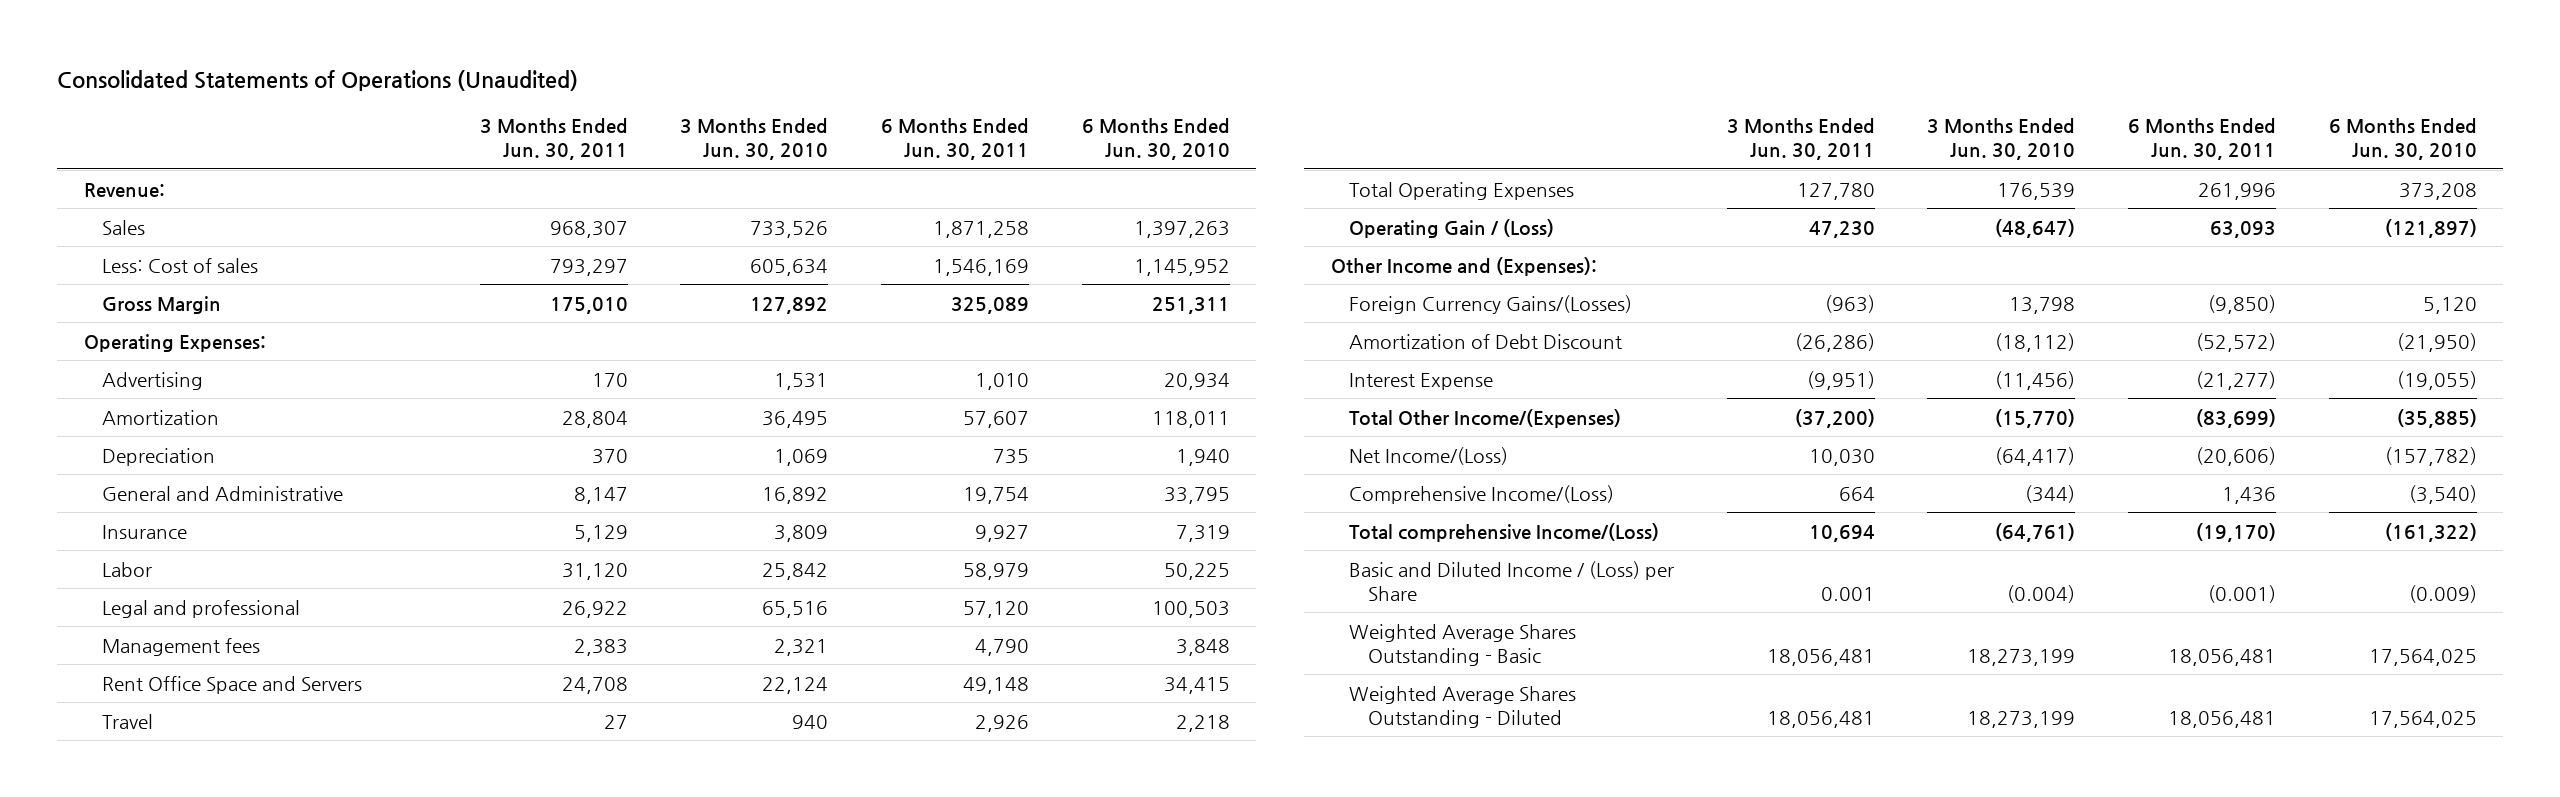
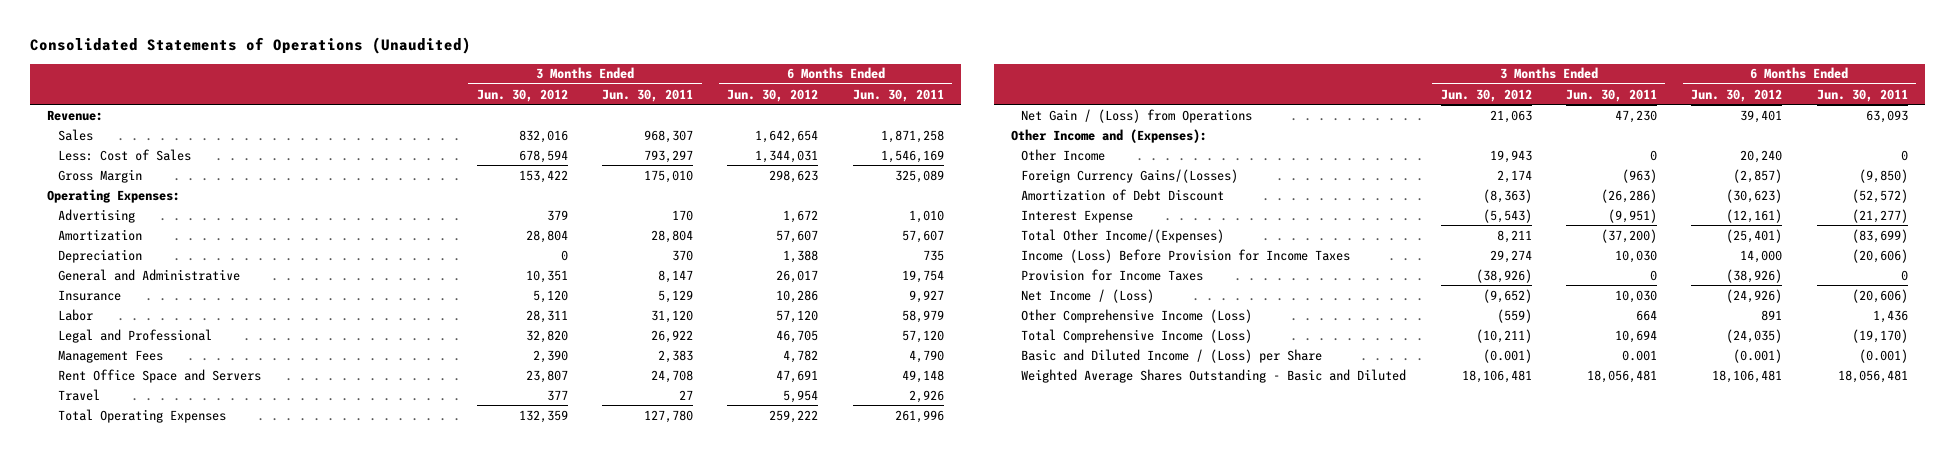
- | 3 Months Ended Jun. 30, 2011 | 3 Months Ended Jun. 30, 2010 | 6 Months Ended Jun. 30, 2011 | 6 Months Ended Jun. 30, 2010
+ | 3 Months Ended Jun. 30, 2012 | 3 Months Ended Jun. 30, 2011 | 6 Months Ended Jun. 30, 2012 | 6 Months Ended Jun. 30, 2011
- Less: Cost of sales | 793,297 | 605,634 | 1,546,169 | 1,145,952
+ Less: Cost of Sales | 678,594 | 793,297 | 1,344,031 | 1,546,169
- Legal and professional | 26,922 | 65,516 | 57,120 | 100,503
- Management fees | 2,383 | 2,321 | 4,790 | 3,848
+ Legal and Professional | 32,820 | 26,922 | 46,705 | 57,120
+ Management Fees | 2,390 | 2,383 | 4,782 | 4,790
- Operating Gain / (Loss) | 47,230 | (48,647) | 63,093 | (121,897)
+ Net Gain / (Loss) from Operations | 21,063 | 47,230 | 39,401 | 63,093
+ Other Income | 19,943 | 0 | 20,240 | 0
- Net Income/(Loss) | 10,030 | (64,417) | (20,606) | (157,782)
- Comprehensive Income/(Loss) | 664 | (344) | 1,436 | (3,540)
- Total comprehensive Income/(Loss) | 10,694 | (64,761) | (19,170) | (161,322)
+ Income (Loss) Before Provision for Income Taxes | 29,274 | 10,030 | 14,000 | (20,606)
+ Provision for Income Taxes | (38,926) | 0 | (38,926) | 0
+ Net Income / (Loss) | (9,652) | 10,030 | (24,926) | (20,606)
+ Other Comprehensive Income (Loss) | (559) | 664 | 891 | 1,436
+ Total Comprehensive Income (Loss) | (10,211) | 10,694 | (24,035) | (19,170)
- Weighted Average Shares Outstanding - Basic | 18,056,481 | 18,273,199 | 18,056,481 | 17,564,025
- Weighted Average Shares Outstanding - Diluted | 18,056,481 | 18,273,199 | 18,056,481 | 17,564,025
+ Weighted Average Shares Outstanding - Basic and Diluted | 18,106,481 | 18,056,481 | 18,106,481 | 18,056,481

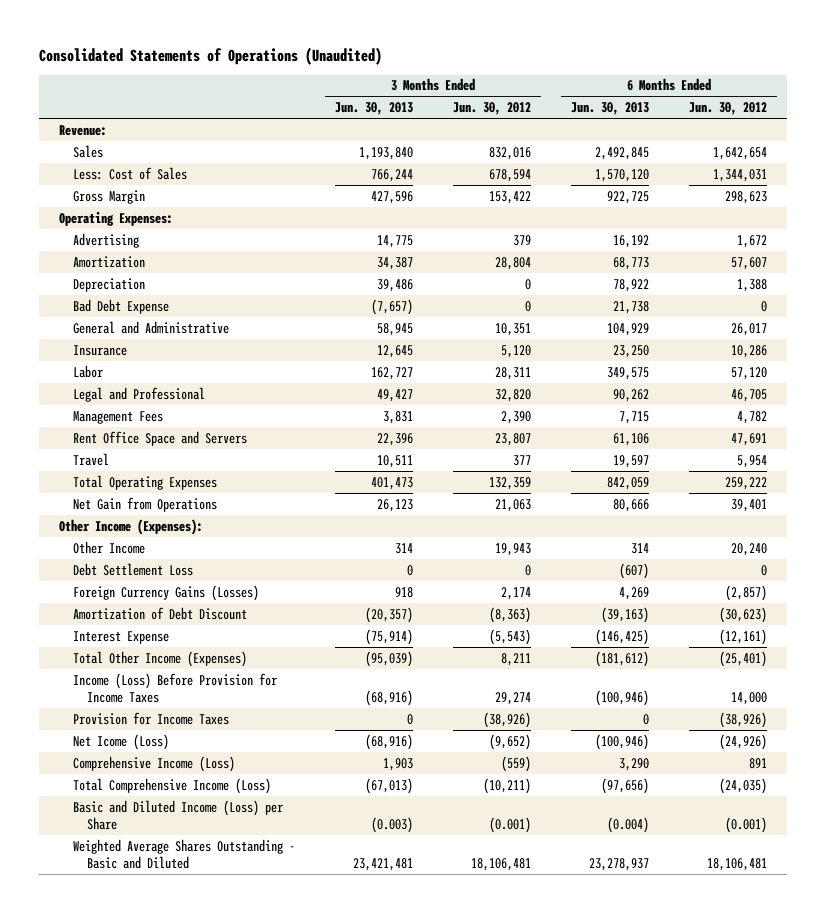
- | 3 Months Ended Jun. 30, 2012 | 3 Months Ended Jun. 30, 2011 | 6 Months Ended Jun. 30, 2012 | 6 Months Ended Jun. 30, 2011
+ | 3 Months Ended Jun. 30, 2013 | 3 Months Ended Jun. 30, 2012 | 6 Months Ended Jun. 30, 2013 | 6 Months Ended Jun. 30, 2012
+ Bad Debt Expense | (7,657) | 0 | 21,738 | 0
- Net Gain / (Loss) from Operations | 21,063 | 47,230 | 39,401 | 63,093
- Other Income and (Expenses):
+ Net Gain from Operations | 26,123 | 21,063 | 80,666 | 39,401
+ Other Income (Expenses):
- Foreign Currency Gains/(Losses) | 2,174 | (963) | (2,857) | (9,850)
+ Debt Settlement Loss | 0 | 0 | (607) | 0
+ Foreign Currency Gains (Losses) | 918 | 2,174 | 4,269 | (2,857)
- Total Other Income/(Expenses) | 8,211 | (37,200) | (25,401) | (83,699)
+ Total Other Income (Expenses) | (95,039) | 8,211 | (181,612) | (25,401)
- Net Income / (Loss) | (9,652) | 10,030 | (24,926) | (20,606)
- Other Comprehensive Income (Loss) | (559) | 664 | 891 | 1,436
+ Net Icome (Loss) | (68,916) | (9,652) | (100,946) | (24,926)
+ Comprehensive Income (Loss) | 1,903 | (559) | 3,290 | 891
- Basic and Diluted Income / (Loss) per Share | (0.001) | 0.001 | (0.001) | (0.001)
+ Basic and Diluted Income (Loss) per Share | (0.003) | (0.001) | (0.004) | (0.001)

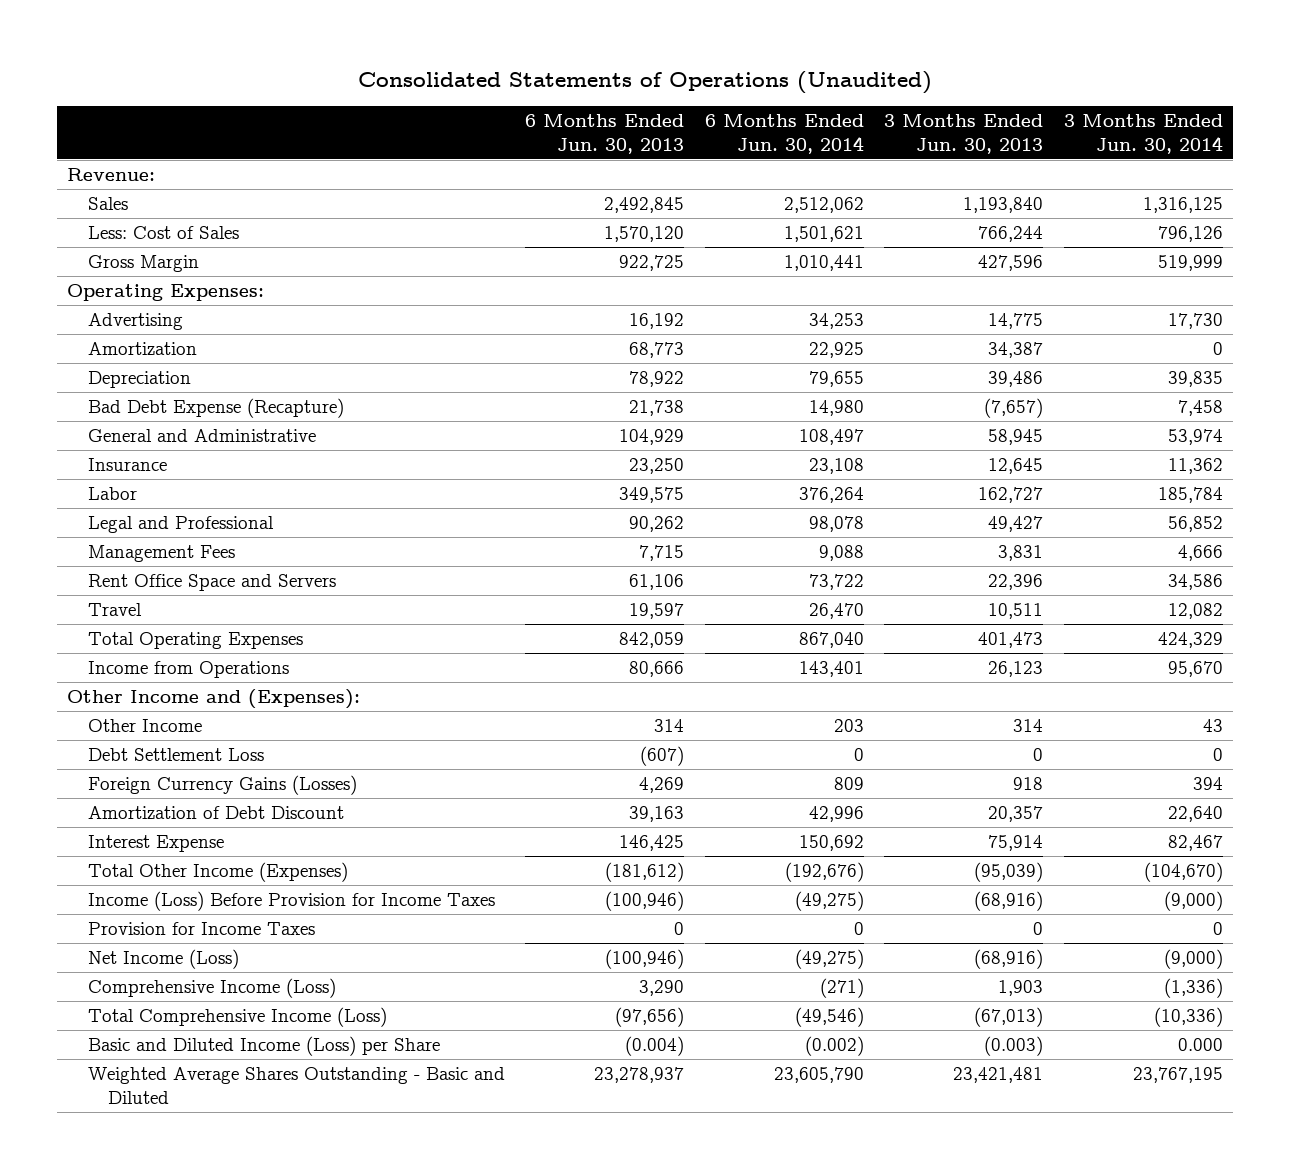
- | 3 Months Ended Jun. 30, 2013 | 3 Months Ended Jun. 30, 2012 | 6 Months Ended Jun. 30, 2013 | 6 Months Ended Jun. 30, 2012
+ | 6 Months Ended Jun. 30, 2013 | 6 Months Ended Jun. 30, 2014 | 3 Months Ended Jun. 30, 2013 | 3 Months Ended Jun. 30, 2014
- Bad Debt Expense | (7,657) | 0 | 21,738 | 0
+ Bad Debt Expense (Recapture) | 21,738 | 14,980 | (7,657) | 7,458
- Net Gain from Operations | 26,123 | 21,063 | 80,666 | 39,401
- Other Income (Expenses):
+ Income from Operations | 80,666 | 143,401 | 26,123 | 95,670
+ Other Income and (Expenses):
- Amortization of Debt Discount | (20,357) | (8,363) | (39,163) | (30,623)
- Interest Expense | (75,914) | (5,543) | (146,425) | (12,161)
+ Amortization of Debt Discount | 39,163 | 42,996 | 20,357 | 22,640
+ Interest Expense | 146,425 | 150,692 | 75,914 | 82,467
- Net Icome (Loss) | (68,916) | (9,652) | (100,946) | (24,926)
+ Net Income (Loss) | (100,946) | (49,275) | (68,916) | (9,000)

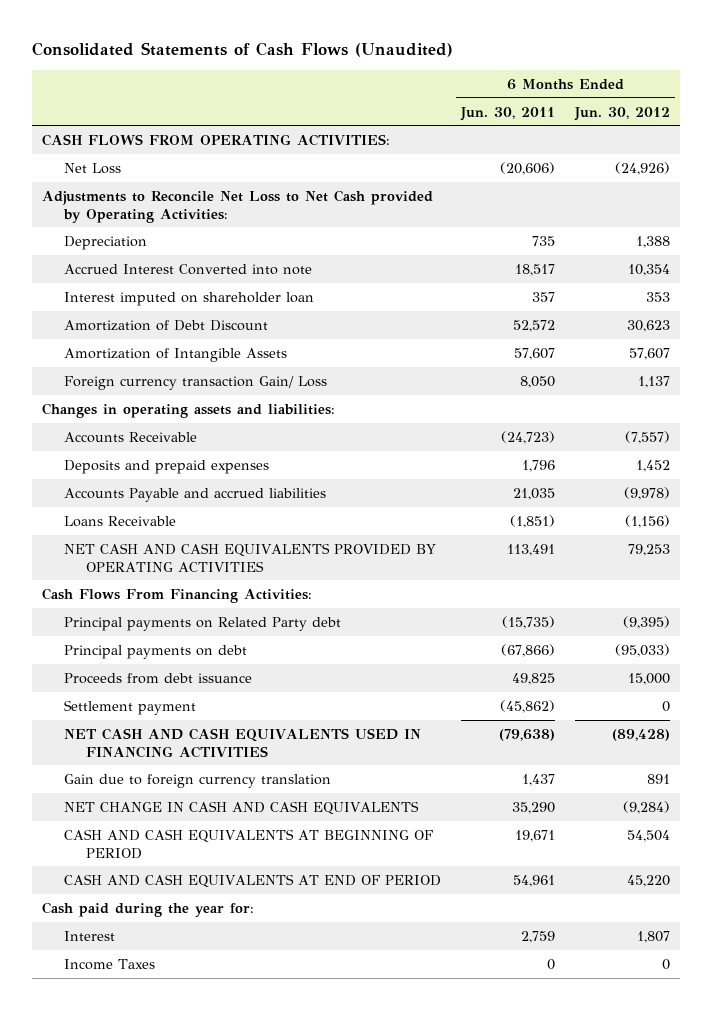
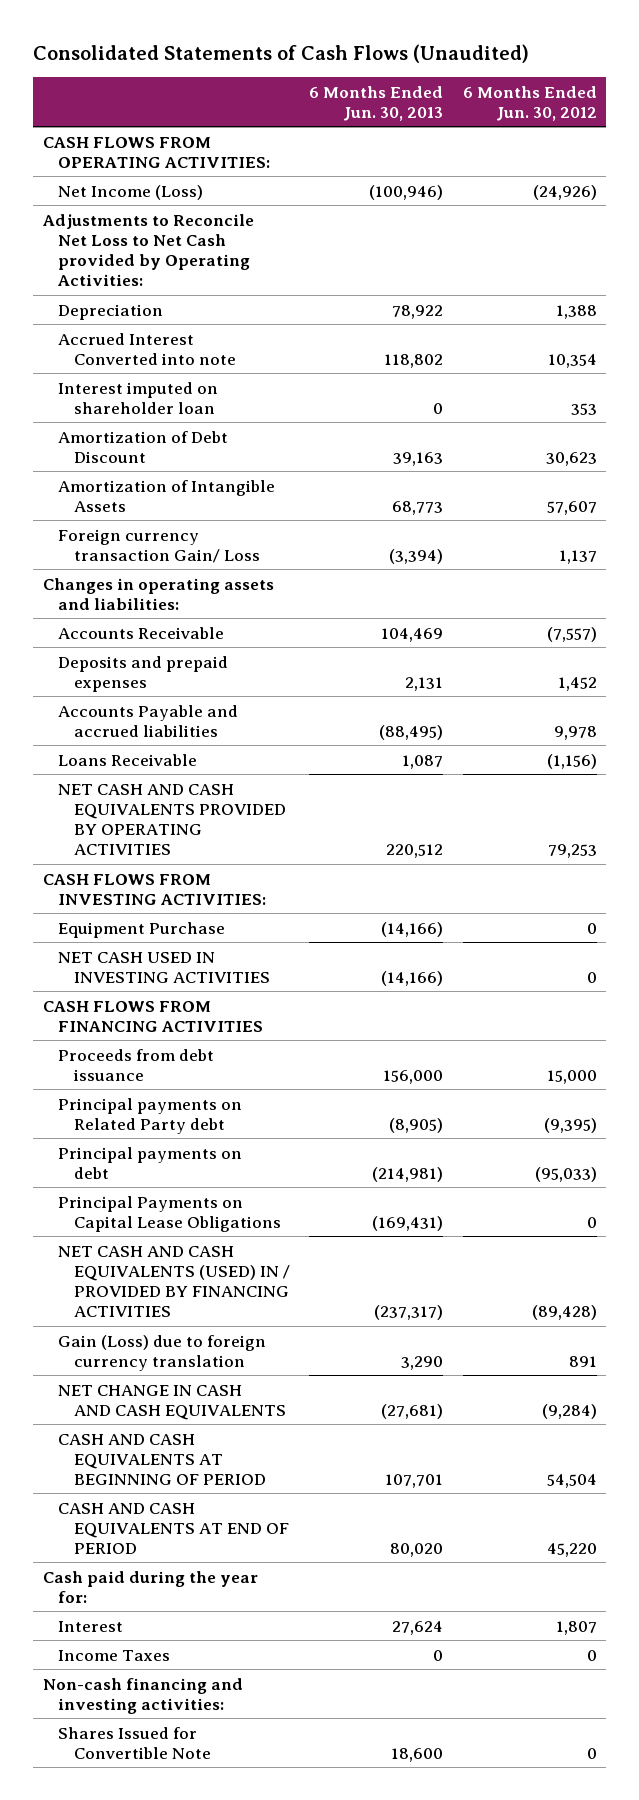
- | 6 Months Ended Jun. 30, 2011 | 6 Months Ended Jun. 30, 2012
+ | 6 Months Ended Jun. 30, 2013 | 6 Months Ended Jun. 30, 2012
- Net Loss | (20,606) | (24,926)
+ Net Income (Loss) | (100,946) | (24,926)
- Accounts Payable and accrued liabilities | 21,035 | (9,978)
+ Accounts Payable and accrued liabilities | (88,495) | 9,978
- Cash Flows From Financing Activities:
+ CASH FLOWS FROM INVESTING ACTIVITIES:
+ Equipment Purchase | (14,166) | 0
+ NET CASH USED IN INVESTING ACTIVITIES | (14,166) | 0
+ CASH FLOWS FROM FINANCING ACTIVITIES
moved up: Proceeds from debt issuance | 156,000 | 15,000
- Settlement payment | (45,862) | 0
- NET CASH AND CASH EQUIVALENTS USED IN FINANCING ACTIVITIES | (79,638) | (89,428)
- Gain due to foreign currency translation | 1,437 | 891
+ Principal Payments on Capital Lease Obligations | (169,431) | 0
+ NET CASH AND CASH EQUIVALENTS (USED) IN / PROVIDED BY FINANCING ACTIVITIES | (237,317) | (89,428)
+ Gain (Loss) due to foreign currency translation | 3,290 | 891
+ Non-cash financing and investing activities:
+ Shares Issued for Convertible Note | 18,600 | 0

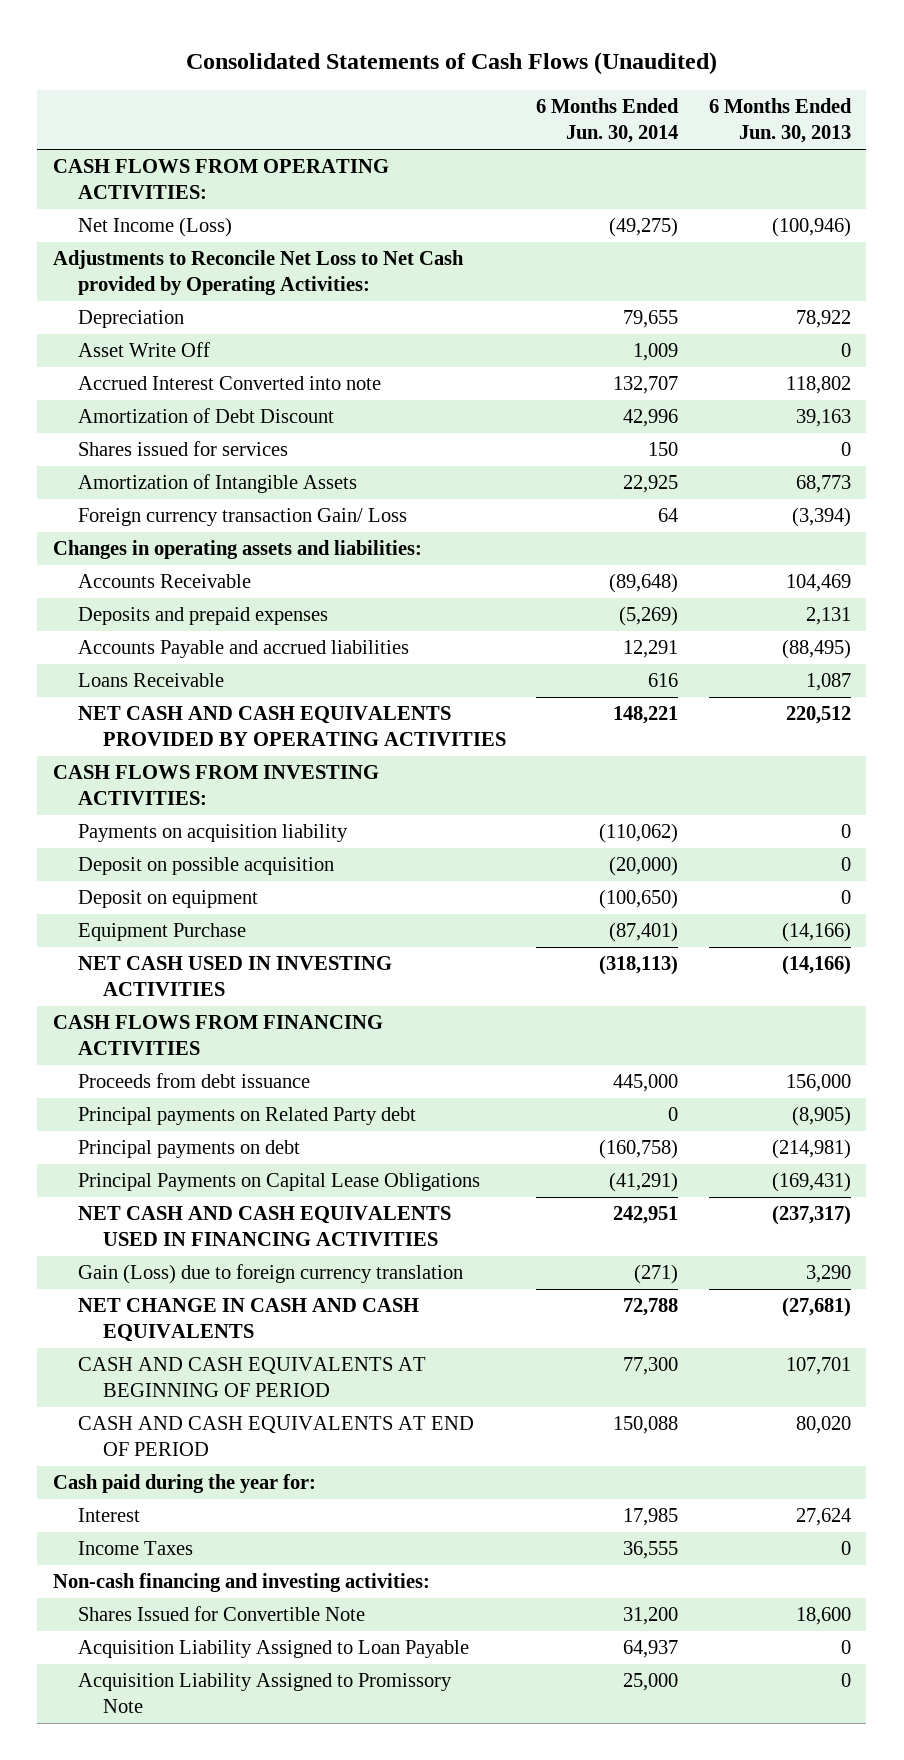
- | 6 Months Ended Jun. 30, 2013 | 6 Months Ended Jun. 30, 2012
+ | 6 Months Ended Jun. 30, 2014 | 6 Months Ended Jun. 30, 2013
+ Asset Write Off | 1,009 | 0
- Interest imputed on shareholder loan | 0 | 353
+ Shares issued for services | 150 | 0
+ Payments on acquisition liability | (110,062) | 0
+ Deposit on possible acquisition | (20,000) | 0
+ Deposit on equipment | (100,650) | 0
- NET CASH AND CASH EQUIVALENTS (USED) IN / PROVIDED BY FINANCING ACTIVITIES | (237,317) | (89,428)
+ NET CASH AND CASH EQUIVALENTS USED IN FINANCING ACTIVITIES | 242,951 | (237,317)
+ Acquisition Liability Assigned to Loan Payable | 64,937 | 0
+ Acquisition Liability Assigned to Promissory Note | 25,000 | 0

